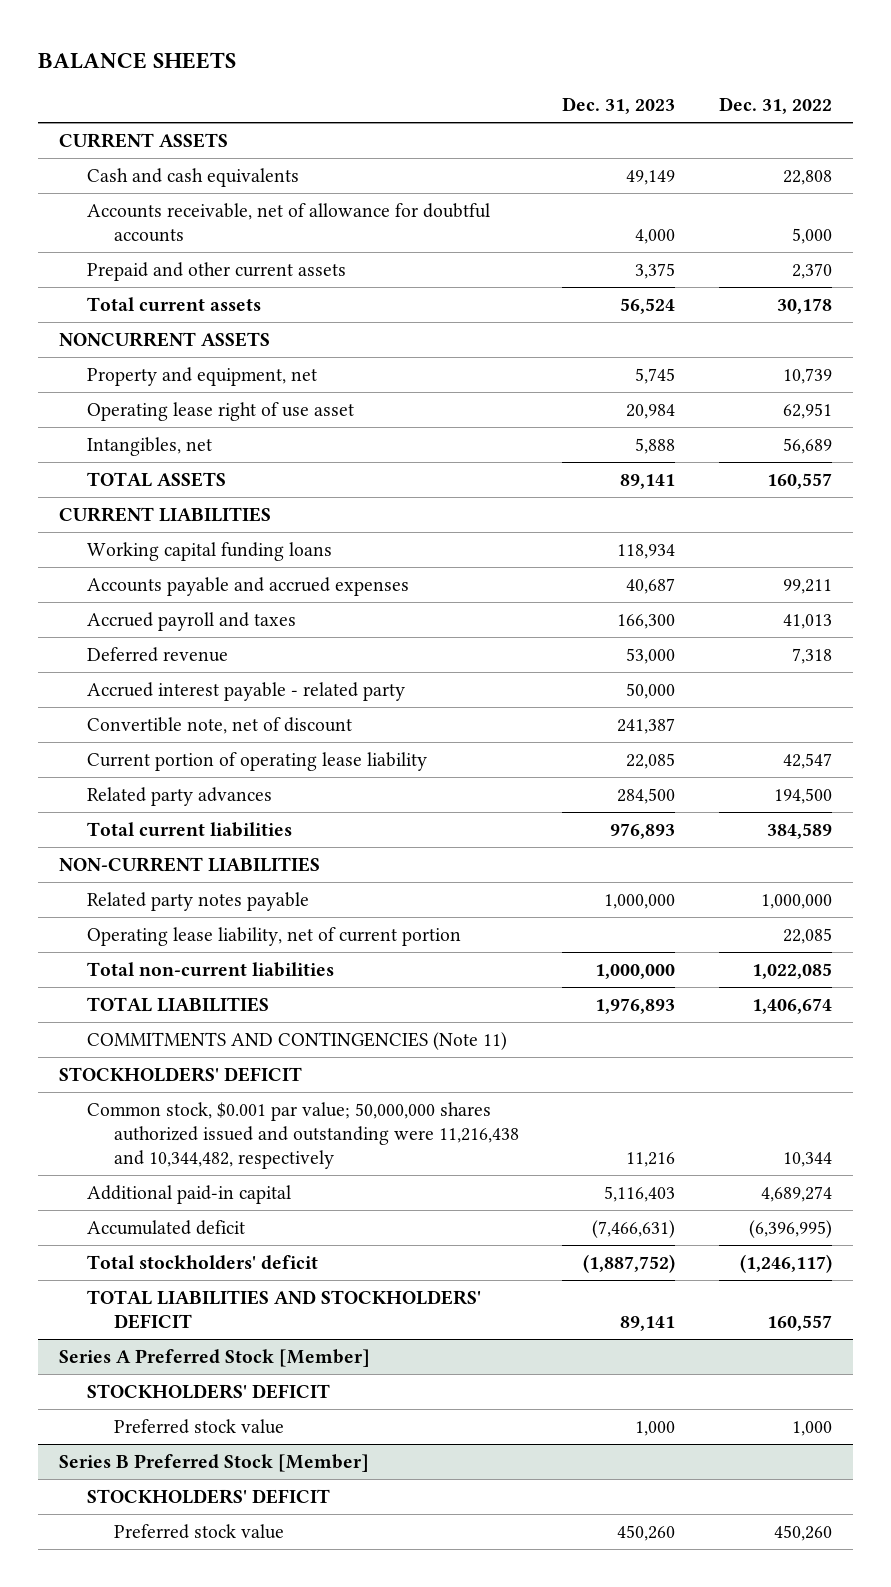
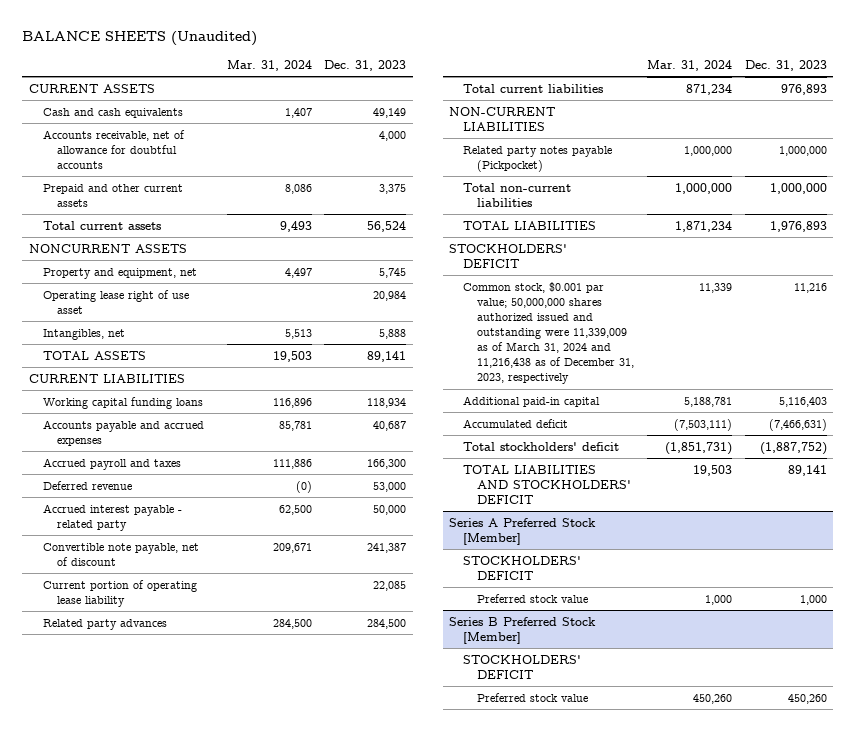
- BALANCE SHEETS
+ BALANCE SHEETS (Unaudited)
- | Dec. 31, 2023 | Dec. 31, 2022
+ | Mar. 31, 2024 | Dec. 31, 2023
- Convertible note, net of discount | 241,387 |
+ Convertible note payable, net of discount | 209,671 | 241,387
- Related party notes payable | 1,000,000 | 1,000,000
- Operating lease liability, net of current portion | | 22,085
+ Related party notes payable (Pickpocket) | 1,000,000 | 1,000,000
- COMMITMENTS AND CONTINGENCIES (Note 11)
- Common stock, $0.001 par value; 50,000,000 shares authorized issued and outstanding were 11,216,438 and 10,344,482, respectively | 11,216 | 10,344
+ Common stock, $0.001 par value; 50,000,000 shares authorized issued and outstanding were 11,339,009 as of March 31, 2024 and 11,216,438 as of December 31, 2023, respectively | 11,339 | 11,216

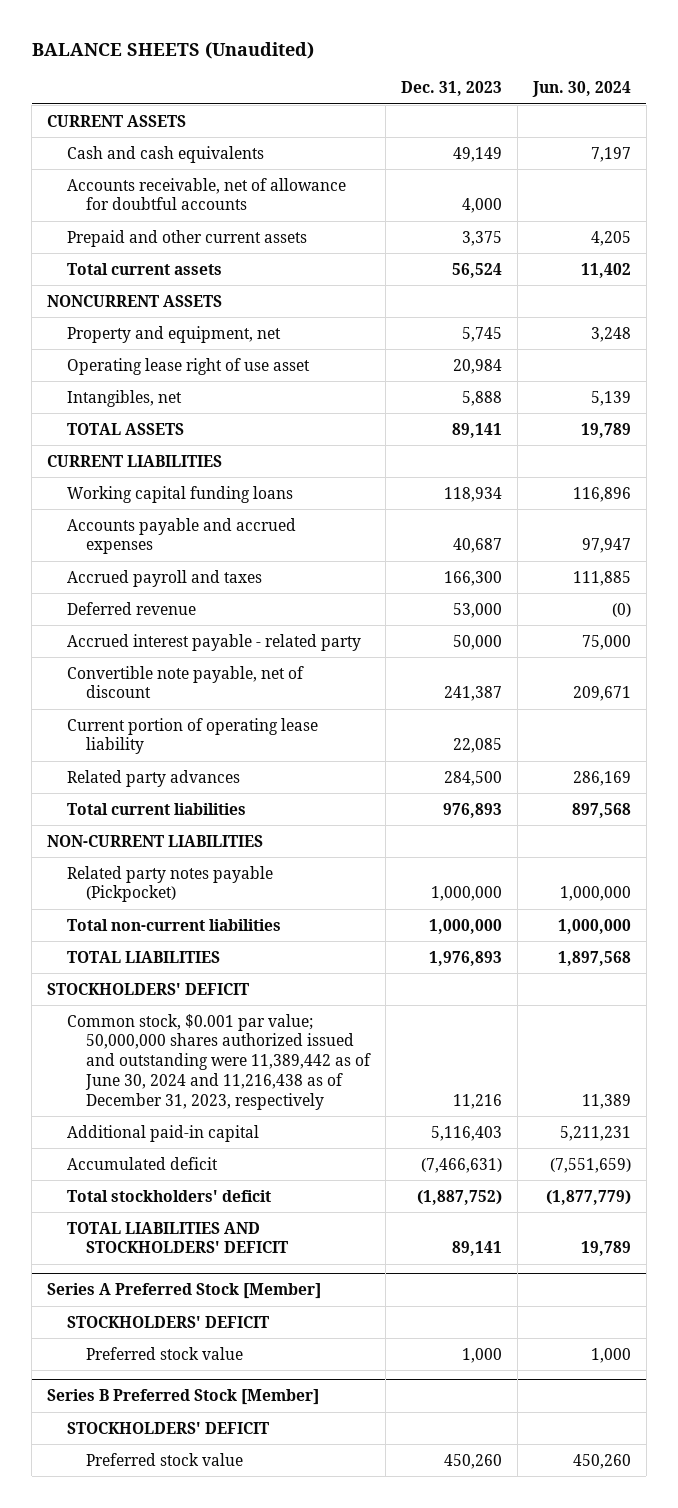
- | Mar. 31, 2024 | Dec. 31, 2023
+ | Dec. 31, 2023 | Jun. 30, 2024
- Common stock, $0.001 par value; 50,000,000 shares authorized issued and outstanding were 11,339,009 as of March 31, 2024 and 11,216,438 as of December 31, 2023, respectively | 11,339 | 11,216
+ Common stock, $0.001 par value; 50,000,000 shares authorized issued and outstanding were 11,389,442 as of June 30, 2024 and 11,216,438 as of December 31, 2023, respectively | 11,216 | 11,389

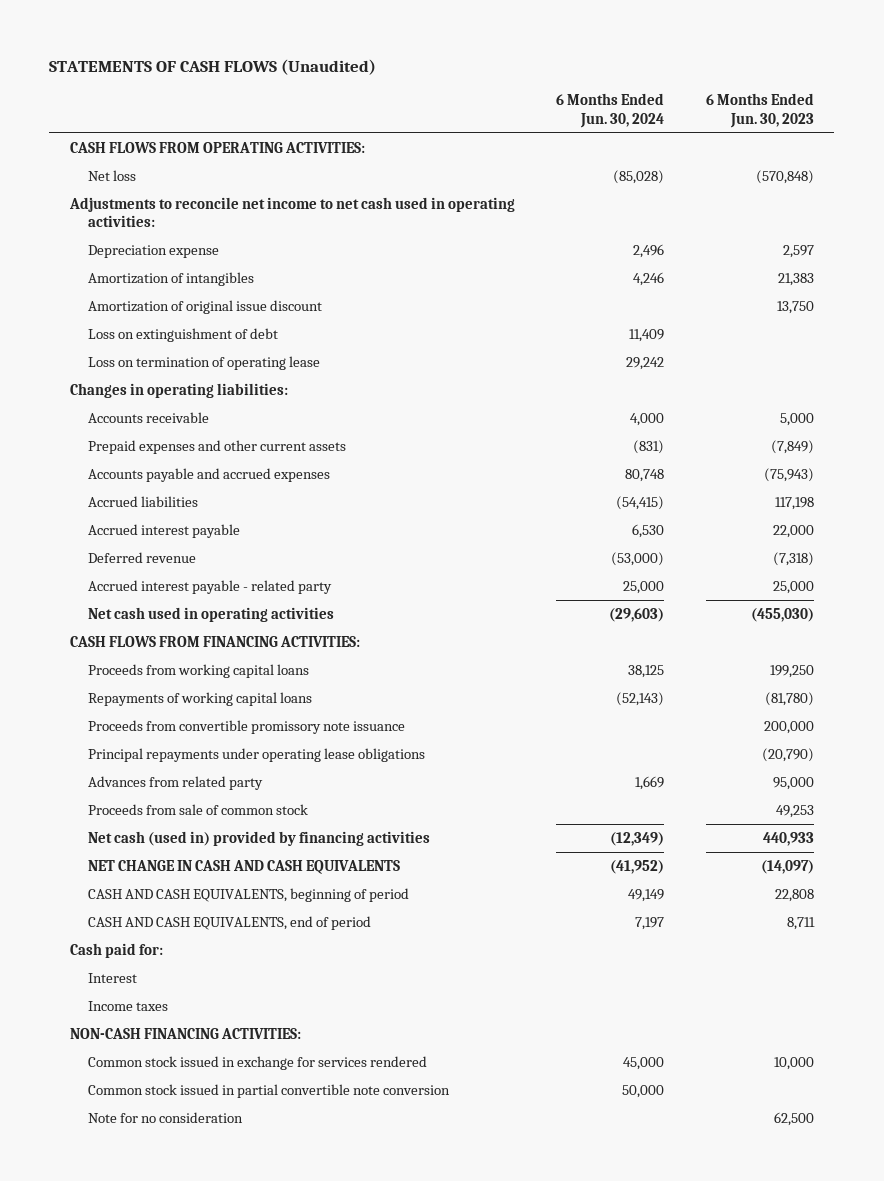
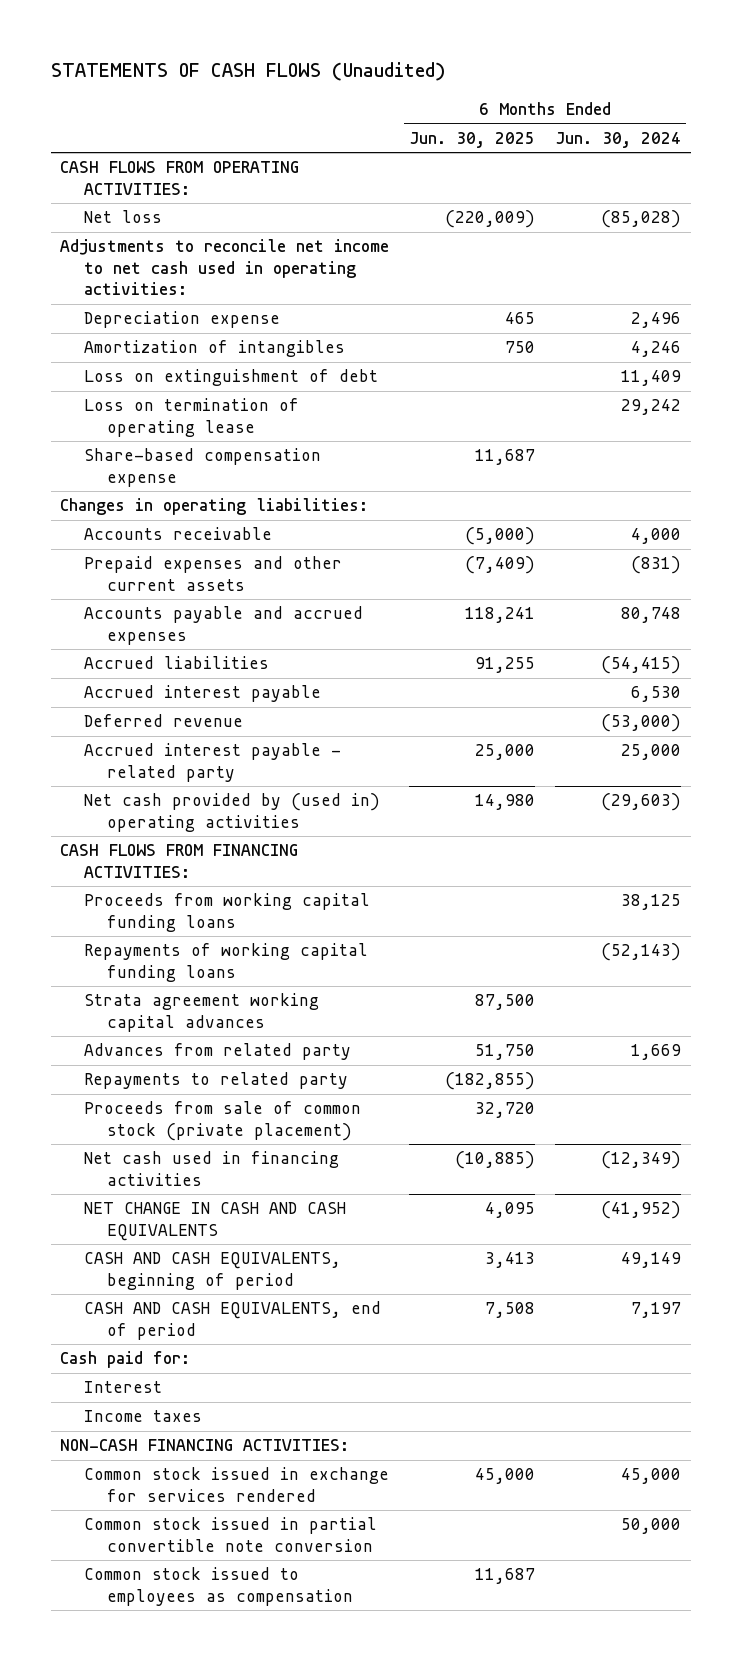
- | 6 Months Ended Jun. 30, 2024 | 6 Months Ended Jun. 30, 2023
+ | 6 Months Ended Jun. 30, 2025 | 6 Months Ended Jun. 30, 2024
- Amortization of original issue discount | | 13,750
+ Share-based compensation expense | 11,687 |
- Net cash used in operating activities | (29,603) | (455,030)
+ Net cash provided by (used in) operating activities | 14,980 | (29,603)
- Proceeds from working capital loans | 38,125 | 199,250
- Repayments of working capital loans | (52,143) | (81,780)
- Proceeds from convertible promissory note issuance | | 200,000
- Principal repayments under operating lease obligations | | (20,790)
+ Proceeds from working capital funding loans | | 38,125
+ Repayments of working capital funding loans | | (52,143)
+ Strata agreement working capital advances | 87,500 |
- Proceeds from sale of common stock | | 49,253
- Net cash (used in) provided by financing activities | (12,349) | 440,933
+ Repayments to related party | (182,855) |
+ Proceeds from sale of common stock (private placement) | 32,720 |
+ Net cash used in financing activities | (10,885) | (12,349)
- Note for no consideration | | 62,500
+ Common stock issued to employees as compensation | 11,687 |

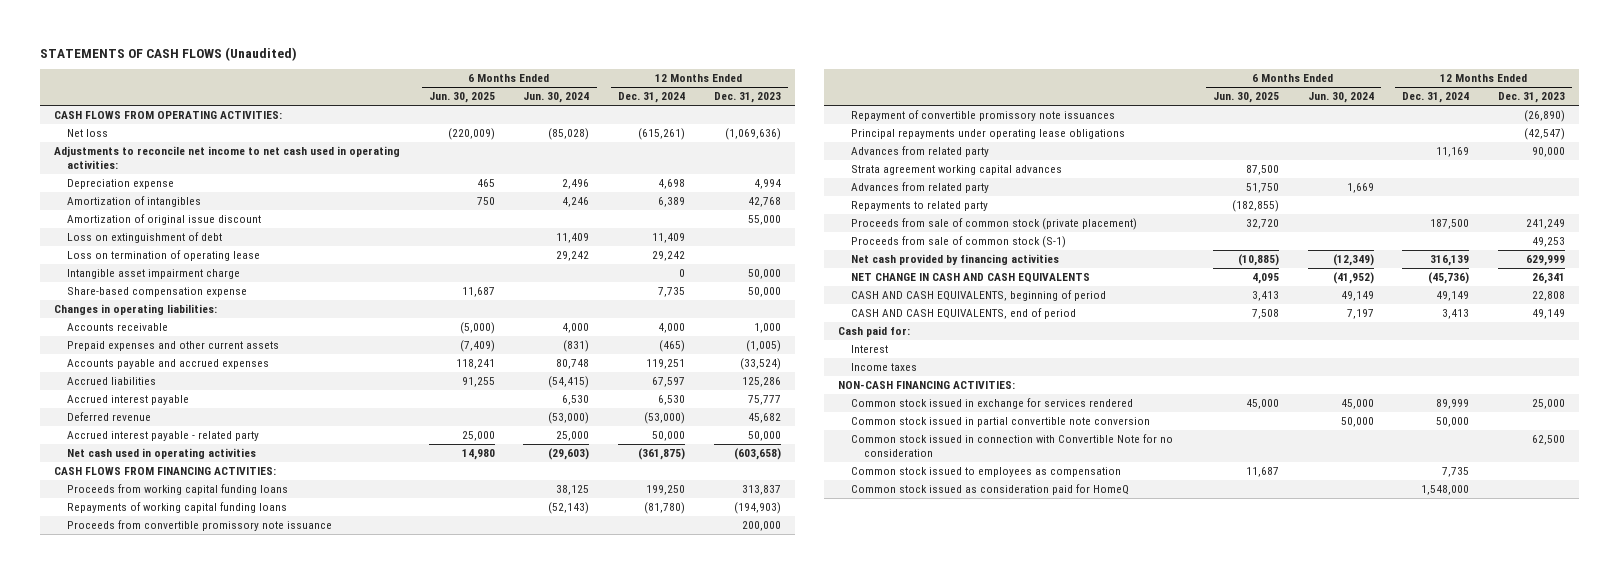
- | 6 Months Ended Jun. 30, 2025 | 6 Months Ended Jun. 30, 2024
+ | 6 Months Ended Jun. 30, 2025 | 6 Months Ended Jun. 30, 2024 | 12 Months Ended Dec. 31, 2024 | 12 Months Ended Dec. 31, 2023
+ Amortization of original issue discount | | | | 55,000
+ Intangible asset impairment charge | | | 0 | 50,000
- Net cash provided by (used in) operating activities | 14,980 | (29,603)
+ Net cash used in operating activities | 14,980 | (29,603) | (361,875) | (603,658)
+ Proceeds from convertible promissory note issuance | | | | 200,000
+ Repayment of convertible promissory note issuances | | | | (26,890)
+ Principal repayments under operating lease obligations | | | | (42,547)
+ Advances from related party | | | 11,169 | 90,000
- Net cash used in financing activities | (10,885) | (12,349)
+ Proceeds from sale of common stock (S-1) | | | | 49,253
+ Net cash provided by financing activities | (10,885) | (12,349) | 316,139 | 629,999
+ Common stock issued in connection with Convertible Note for no consideration | | | | 62,500
+ Common stock issued as consideration paid for HomeQ | | | 1,548,000 |

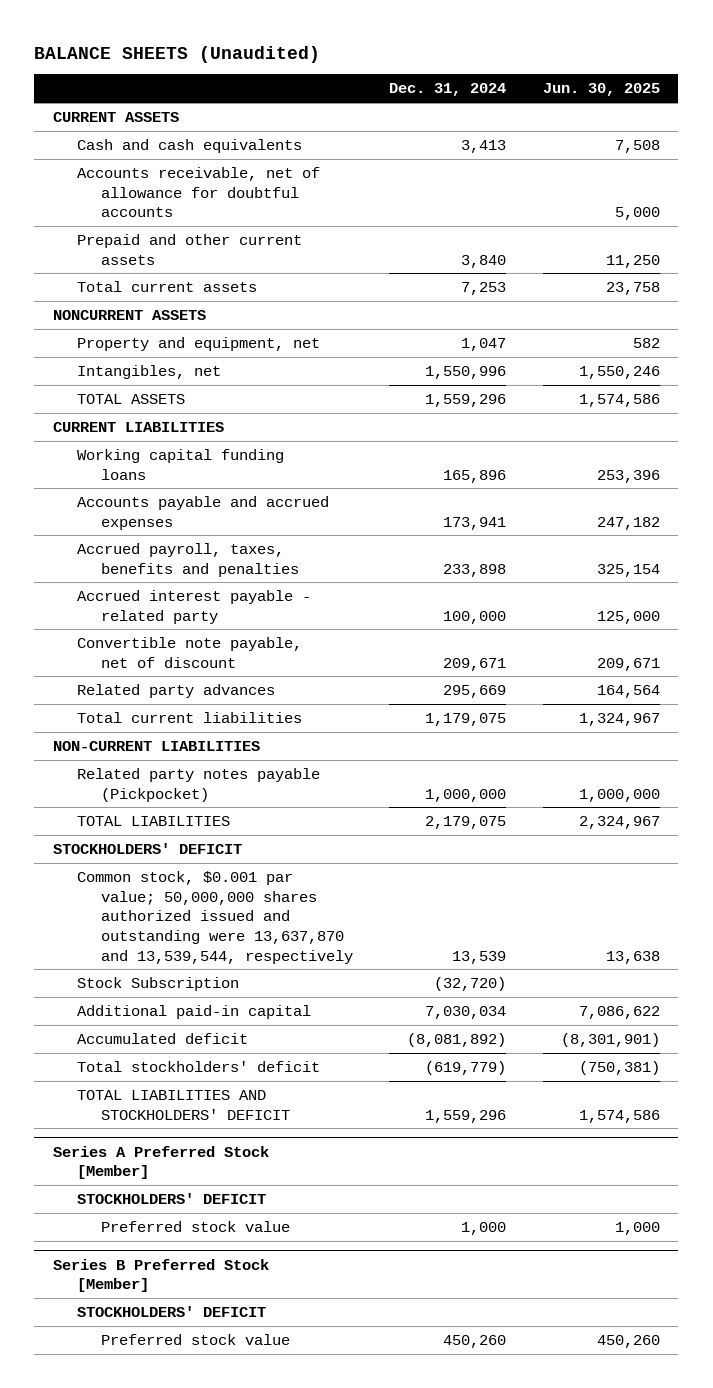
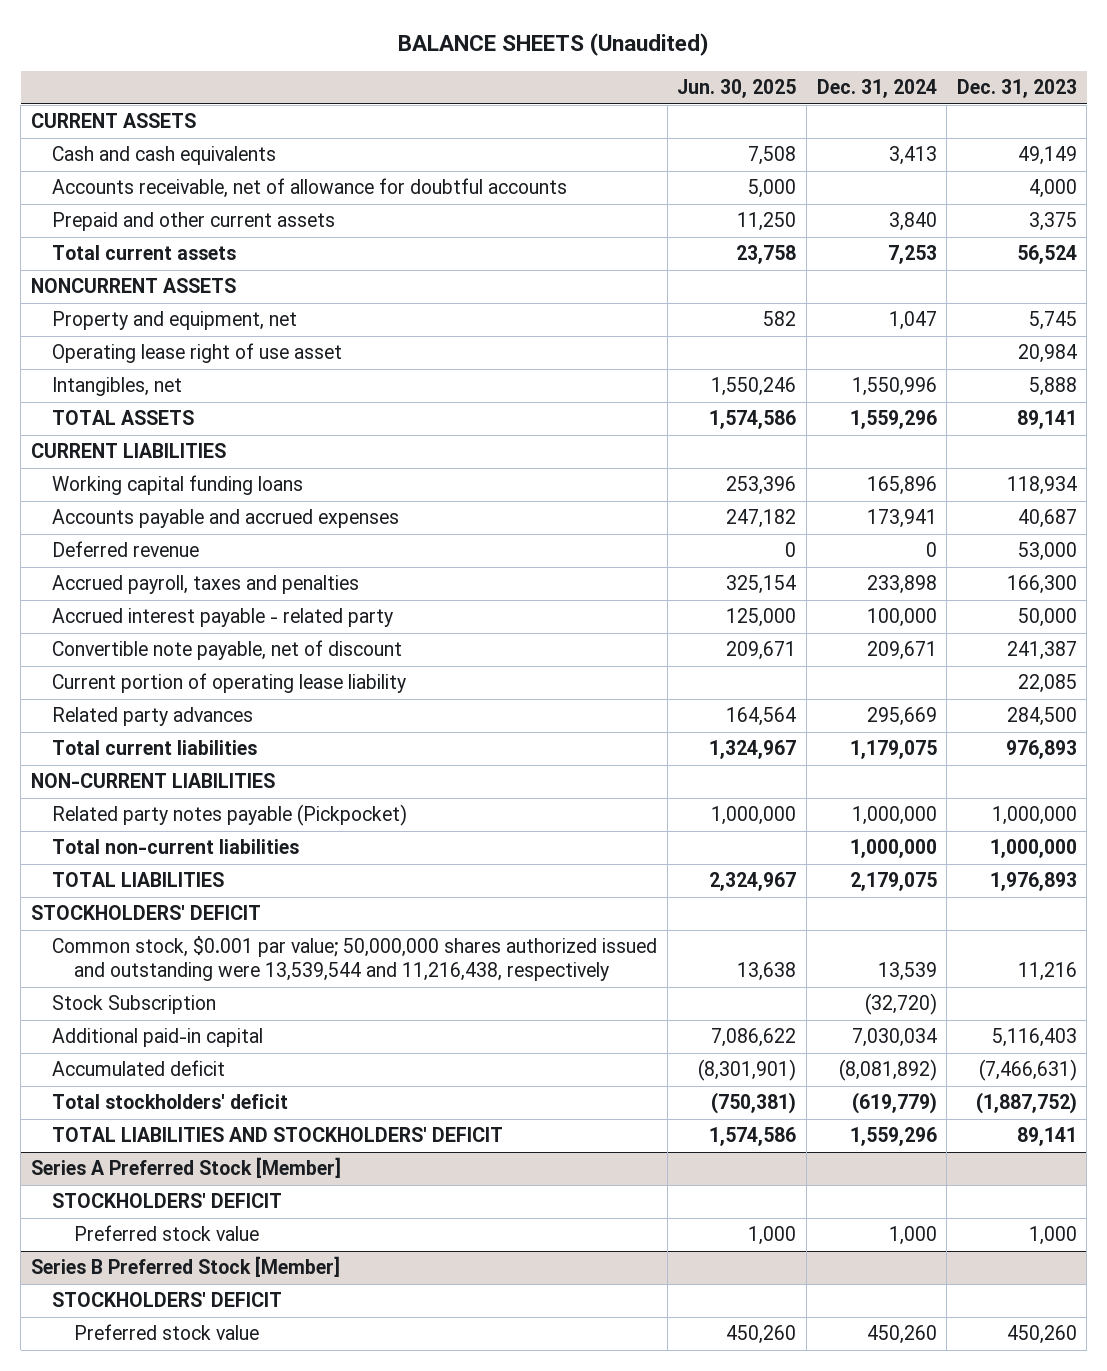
- | Dec. 31, 2024 | Jun. 30, 2025
+ | Jun. 30, 2025 | Dec. 31, 2024 | Dec. 31, 2023
+ Operating lease right of use asset | | | 20,984
- Accrued payroll, taxes, benefits and penalties | 233,898 | 325,154
+ Deferred revenue | 0 | 0 | 53,000
+ Accrued payroll, taxes and penalties | 325,154 | 233,898 | 166,300
+ Current portion of operating lease liability | | | 22,085
+ Total non-current liabilities | | 1,000,000 | 1,000,000
- Common stock, $0.001 par value; 50,000,000 shares authorized issued and outstanding were 13,637,870 and 13,539,544, respectively | 13,539 | 13,638
+ Common stock, $0.001 par value; 50,000,000 shares authorized issued and outstanding were 13,539,544 and 11,216,438, respectively | 13,638 | 13,539 | 11,216

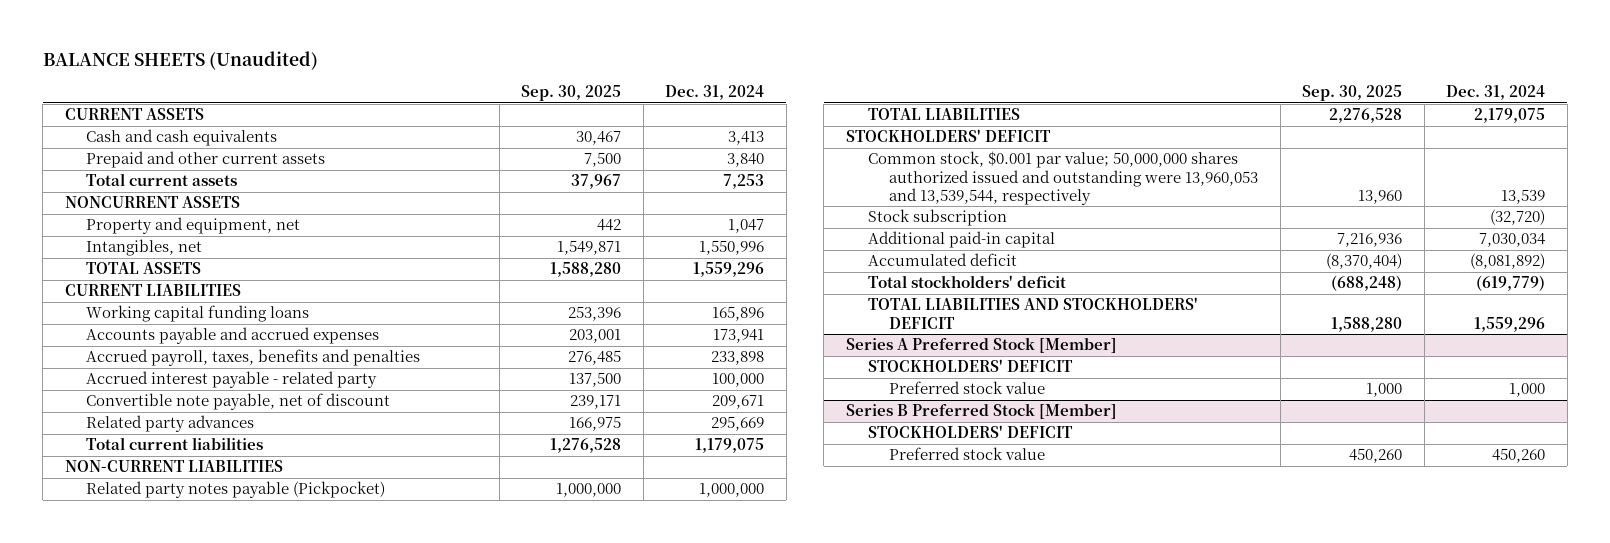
- | Jun. 30, 2025 | Dec. 31, 2024 | Dec. 31, 2023
+ | Sep. 30, 2025 | Dec. 31, 2024
- Accounts receivable, net of allowance for doubtful accounts | 5,000 | | 4,000
- Operating lease right of use asset | | | 20,984
- Deferred revenue | 0 | 0 | 53,000
- Accrued payroll, taxes and penalties | 325,154 | 233,898 | 166,300
+ Accrued payroll, taxes, benefits and penalties | 276,485 | 233,898
- Current portion of operating lease liability | | | 22,085
- Total non-current liabilities | | 1,000,000 | 1,000,000
- Common stock, $0.001 par value; 50,000,000 shares authorized issued and outstanding were 13,539,544 and 11,216,438, respectively | 13,638 | 13,539 | 11,216
- Stock Subscription | | (32,720) |
+ Common stock, $0.001 par value; 50,000,000 shares authorized issued and outstanding were 13,960,053 and 13,539,544, respectively | 13,960 | 13,539
+ Stock subscription | | (32,720)

